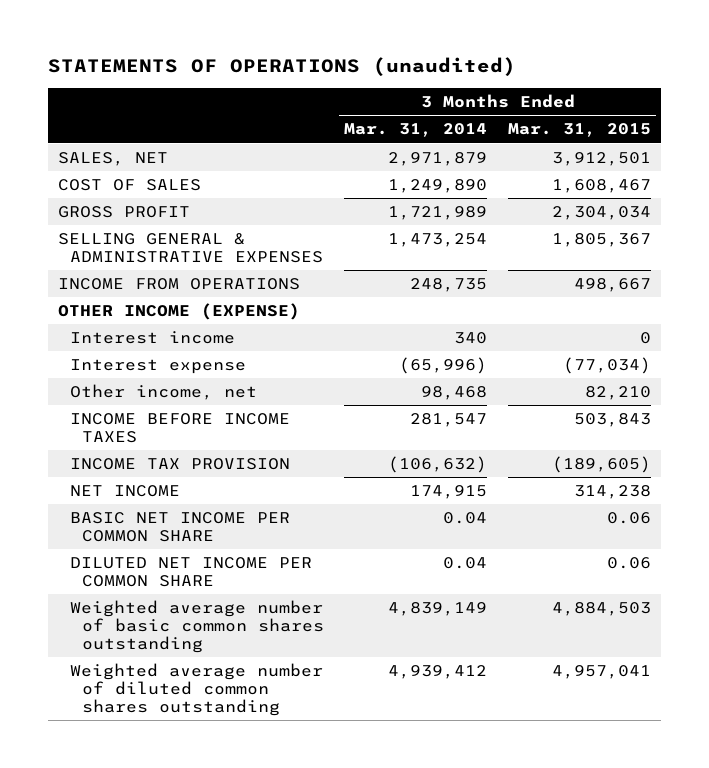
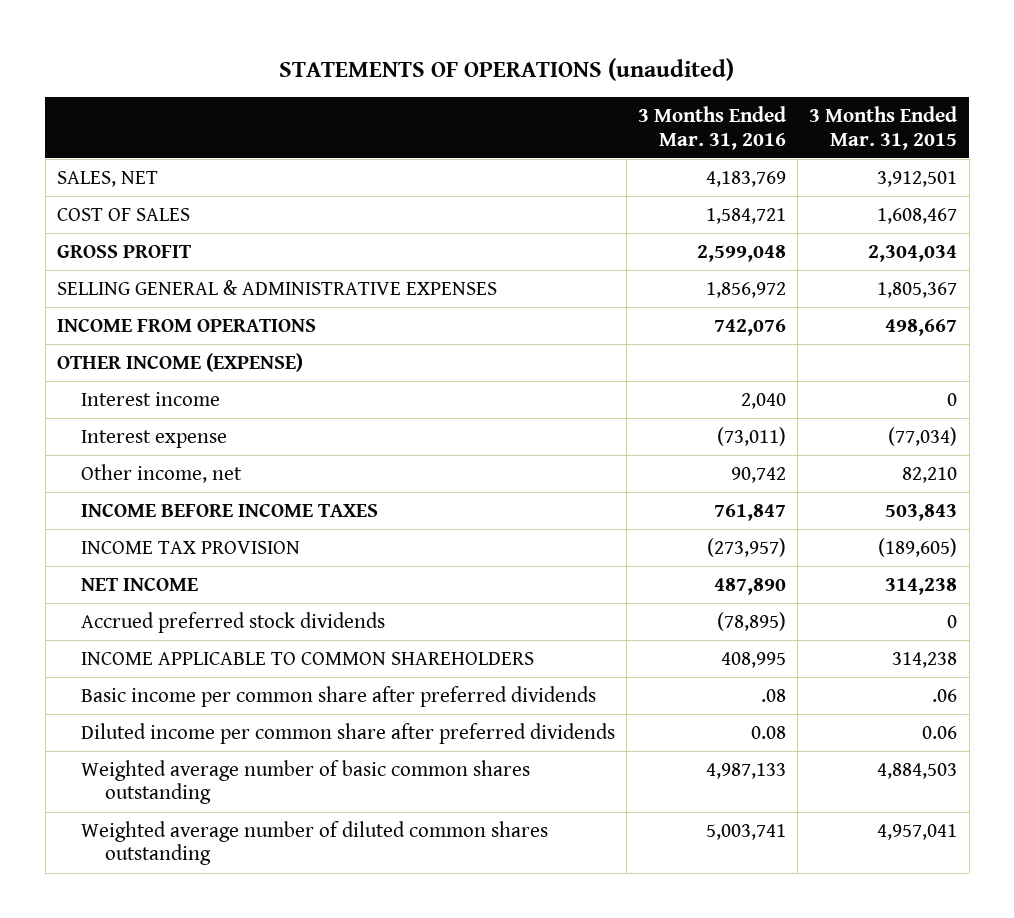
- | 3 Months Ended Mar. 31, 2014 | 3 Months Ended Mar. 31, 2015
+ | 3 Months Ended Mar. 31, 2016 | 3 Months Ended Mar. 31, 2015
- BASIC NET INCOME PER COMMON SHARE | 0.04 | 0.06
- DILUTED NET INCOME PER COMMON SHARE | 0.04 | 0.06
+ Accrued preferred stock dividends | (78,895) | 0
+ INCOME APPLICABLE TO COMMON SHAREHOLDERS | 408,995 | 314,238
+ Basic income per common share after preferred dividends | .08 | .06
+ Diluted income per common share after preferred dividends | 0.08 | 0.06

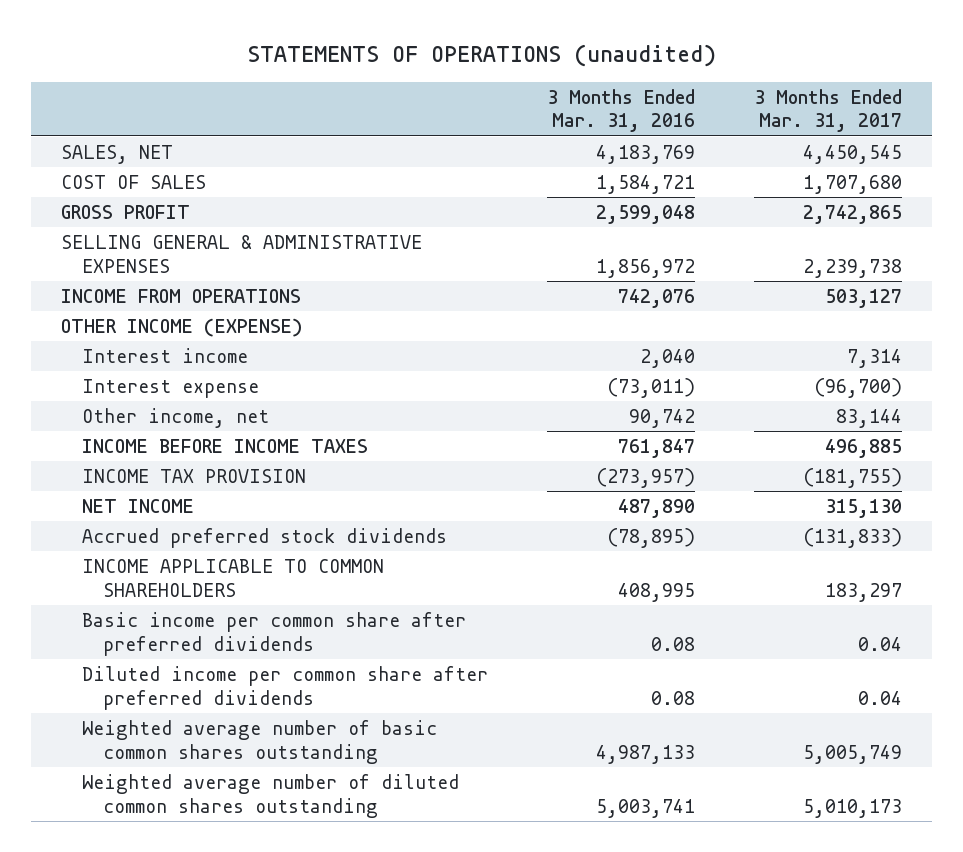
- | 3 Months Ended Mar. 31, 2016 | 3 Months Ended Mar. 31, 2015
+ | 3 Months Ended Mar. 31, 2016 | 3 Months Ended Mar. 31, 2017
- Basic income per common share after preferred dividends | .08 | .06
+ Basic income per common share after preferred dividends | 0.08 | 0.04

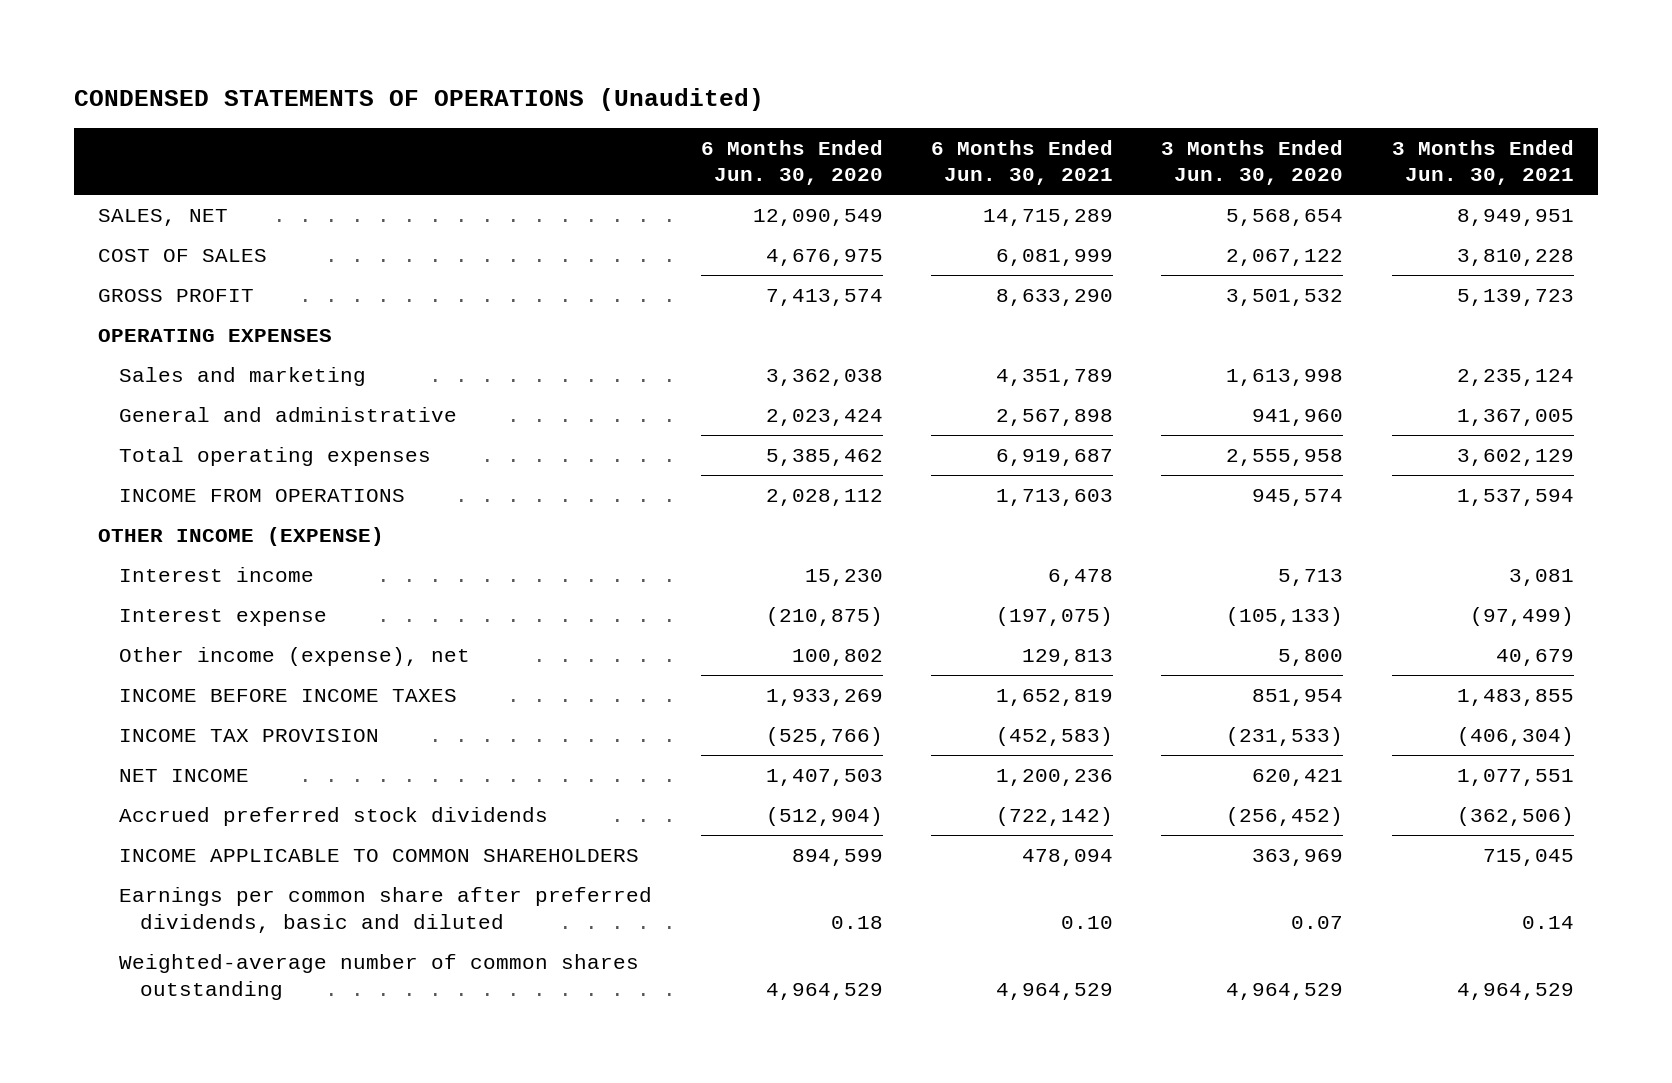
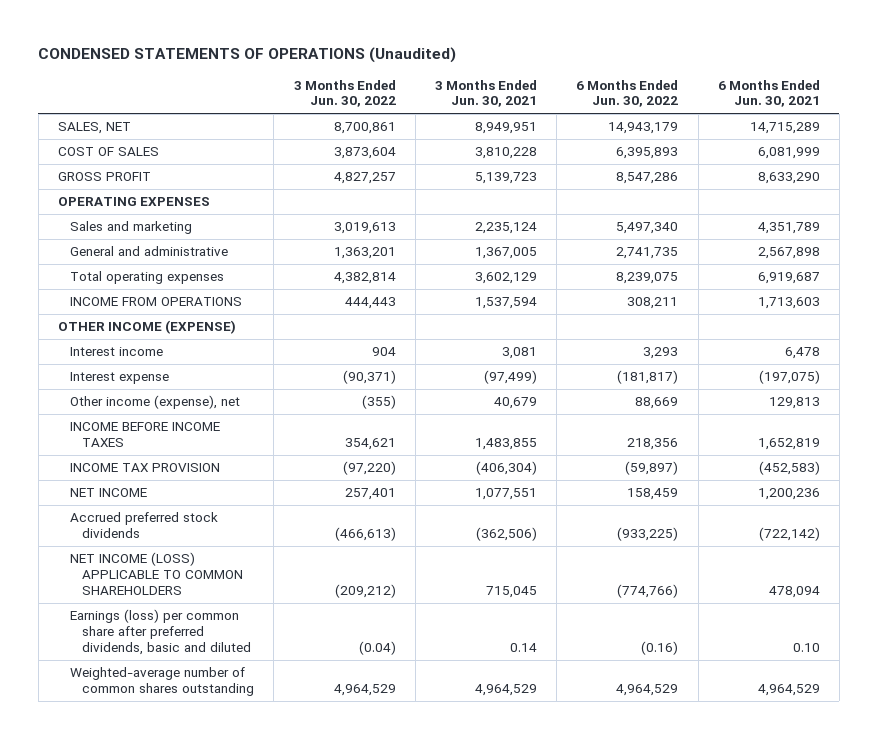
- | 6 Months Ended Jun. 30, 2020 | 6 Months Ended Jun. 30, 2021 | 3 Months Ended Jun. 30, 2020 | 3 Months Ended Jun. 30, 2021
+ | 3 Months Ended Jun. 30, 2022 | 3 Months Ended Jun. 30, 2021 | 6 Months Ended Jun. 30, 2022 | 6 Months Ended Jun. 30, 2021
- INCOME APPLICABLE TO COMMON SHAREHOLDERS | 894,599 | 478,094 | 363,969 | 715,045
- Earnings per common share after preferred dividends, basic and diluted | 0.18 | 0.10 | 0.07 | 0.14
+ NET INCOME (LOSS) APPLICABLE TO COMMON SHAREHOLDERS | (209,212) | 715,045 | (774,766) | 478,094
+ Earnings (loss) per common share after preferred dividends, basic and diluted | (0.04) | 0.14 | (0.16) | 0.10

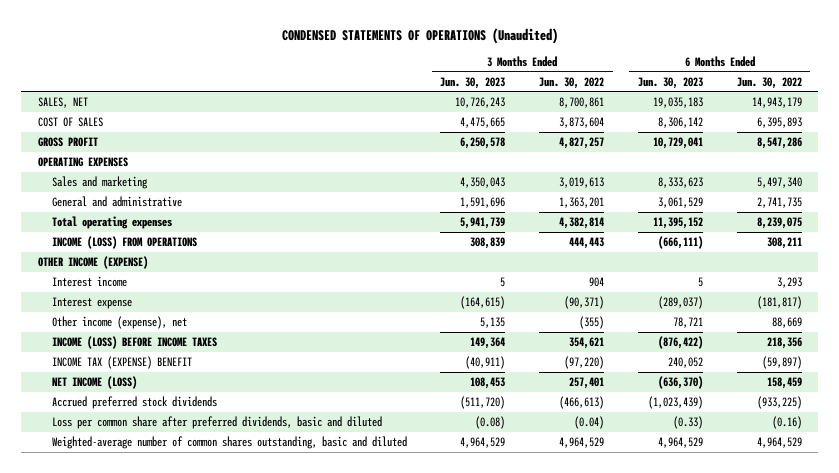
- | 3 Months Ended Jun. 30, 2022 | 3 Months Ended Jun. 30, 2021 | 6 Months Ended Jun. 30, 2022 | 6 Months Ended Jun. 30, 2021
+ | 3 Months Ended Jun. 30, 2023 | 3 Months Ended Jun. 30, 2022 | 6 Months Ended Jun. 30, 2023 | 6 Months Ended Jun. 30, 2022
- INCOME FROM OPERATIONS | 444,443 | 1,537,594 | 308,211 | 1,713,603
+ INCOME (LOSS) FROM OPERATIONS | 308,839 | 444,443 | (666,111) | 308,211
- INCOME BEFORE INCOME TAXES | 354,621 | 1,483,855 | 218,356 | 1,652,819
- INCOME TAX PROVISION | (97,220) | (406,304) | (59,897) | (452,583)
- NET INCOME | 257,401 | 1,077,551 | 158,459 | 1,200,236
+ INCOME (LOSS) BEFORE INCOME TAXES | 149,364 | 354,621 | (876,422) | 218,356
+ INCOME TAX (EXPENSE) BENEFIT | (40,911) | (97,220) | 240,052 | (59,897)
+ NET INCOME (LOSS) | 108,453 | 257,401 | (636,370) | 158,459
- NET INCOME (LOSS) APPLICABLE TO COMMON SHAREHOLDERS | (209,212) | 715,045 | (774,766) | 478,094
- Earnings (loss) per common share after preferred dividends, basic and diluted | (0.04) | 0.14 | (0.16) | 0.10
- Weighted-average number of common shares outstanding | 4,964,529 | 4,964,529 | 4,964,529 | 4,964,529
+ Loss per common share after preferred dividends, basic and diluted | (0.08) | (0.04) | (0.33) | (0.16)
+ Weighted-average number of common shares outstanding, basic and diluted | 4,964,529 | 4,964,529 | 4,964,529 | 4,964,529

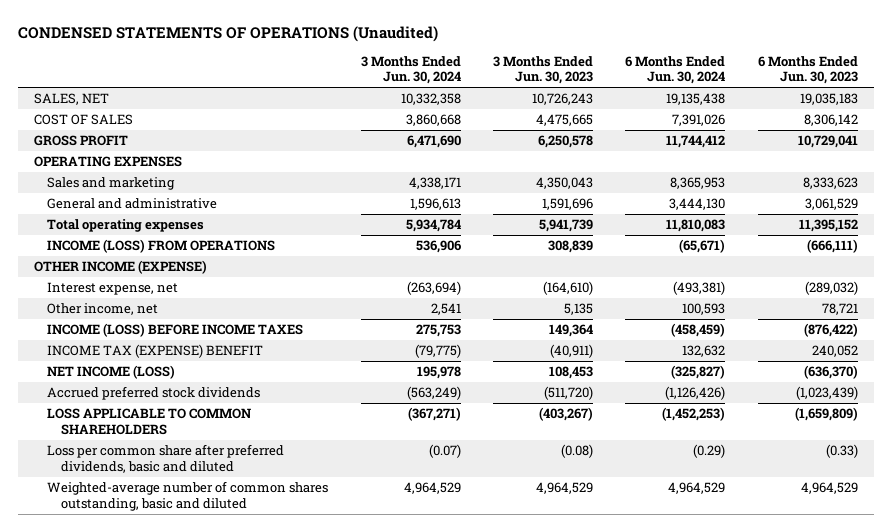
- | 3 Months Ended Jun. 30, 2023 | 3 Months Ended Jun. 30, 2022 | 6 Months Ended Jun. 30, 2023 | 6 Months Ended Jun. 30, 2022
+ | 3 Months Ended Jun. 30, 2024 | 3 Months Ended Jun. 30, 2023 | 6 Months Ended Jun. 30, 2024 | 6 Months Ended Jun. 30, 2023
- Interest income | 5 | 904 | 5 | 3,293
- Interest expense | (164,615) | (90,371) | (289,037) | (181,817)
- Other income (expense), net | 5,135 | (355) | 78,721 | 88,669
+ Interest expense, net | (263,694) | (164,610) | (493,381) | (289,032)
+ Other income, net | 2,541 | 5,135 | 100,593 | 78,721
+ LOSS APPLICABLE TO COMMON SHAREHOLDERS | (367,271) | (403,267) | (1,452,253) | (1,659,809)

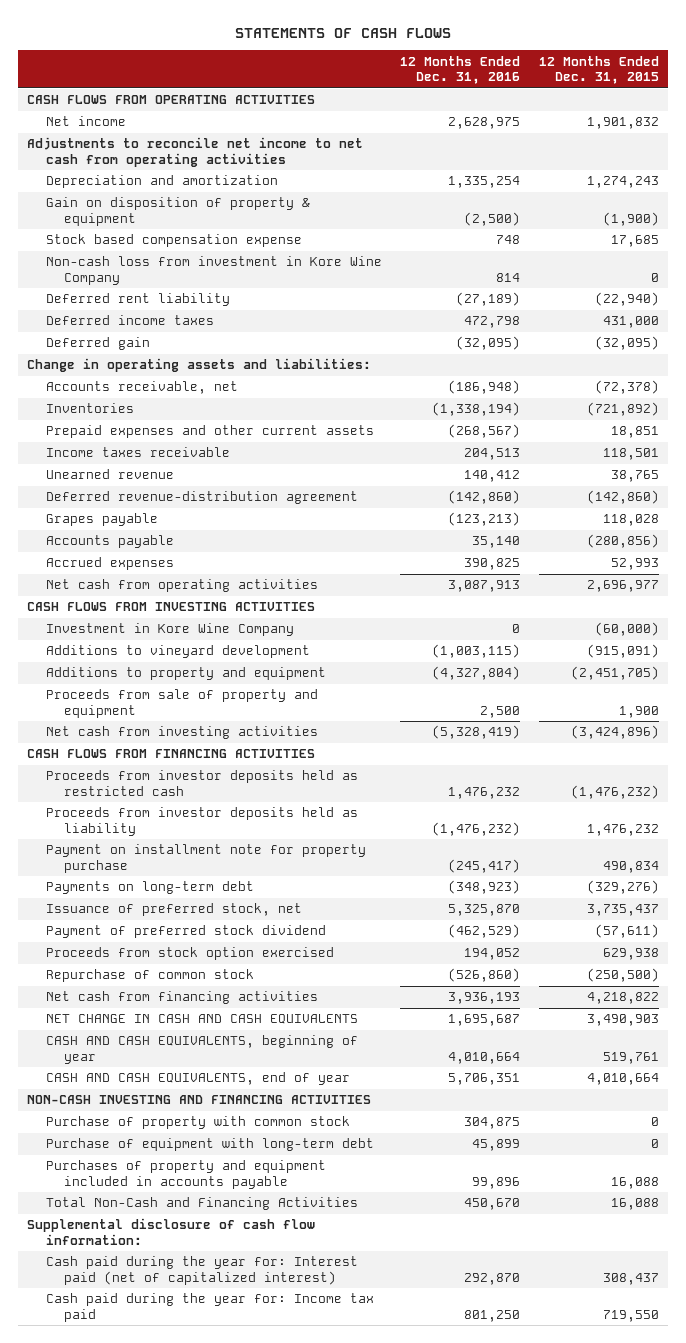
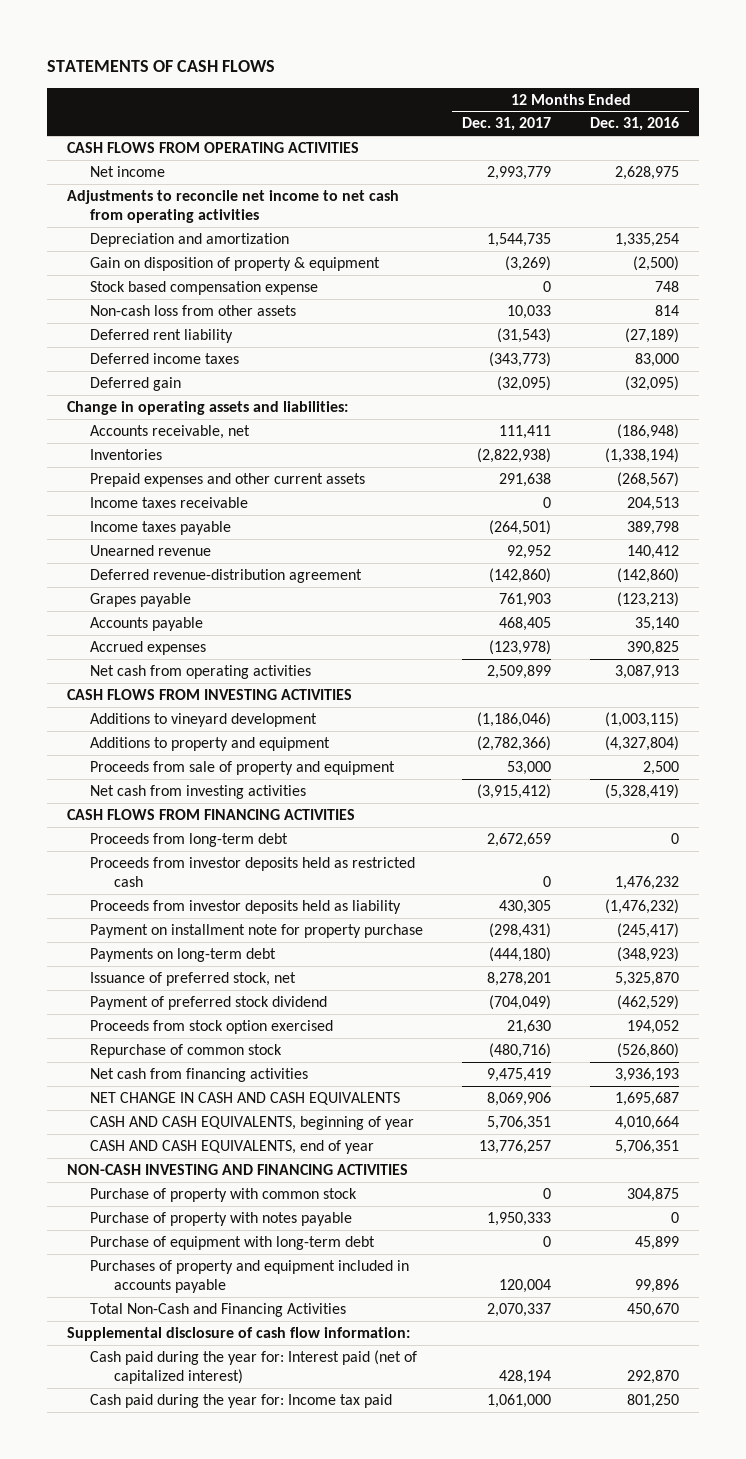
- | 12 Months Ended Dec. 31, 2016 | 12 Months Ended Dec. 31, 2015
+ | 12 Months Ended Dec. 31, 2017 | 12 Months Ended Dec. 31, 2016
- Non-cash loss from investment in Kore Wine Company | 814 | 0
+ Non-cash loss from other assets | 10,033 | 814
- Deferred income taxes | 472,798 | 431,000
+ Deferred income taxes | (343,773) | 83,000
+ Income taxes payable | (264,501) | 389,798
- Investment in Kore Wine Company | 0 | (60,000)
+ Proceeds from long-term debt | 2,672,659 | 0
+ Purchase of property with notes payable | 1,950,333 | 0

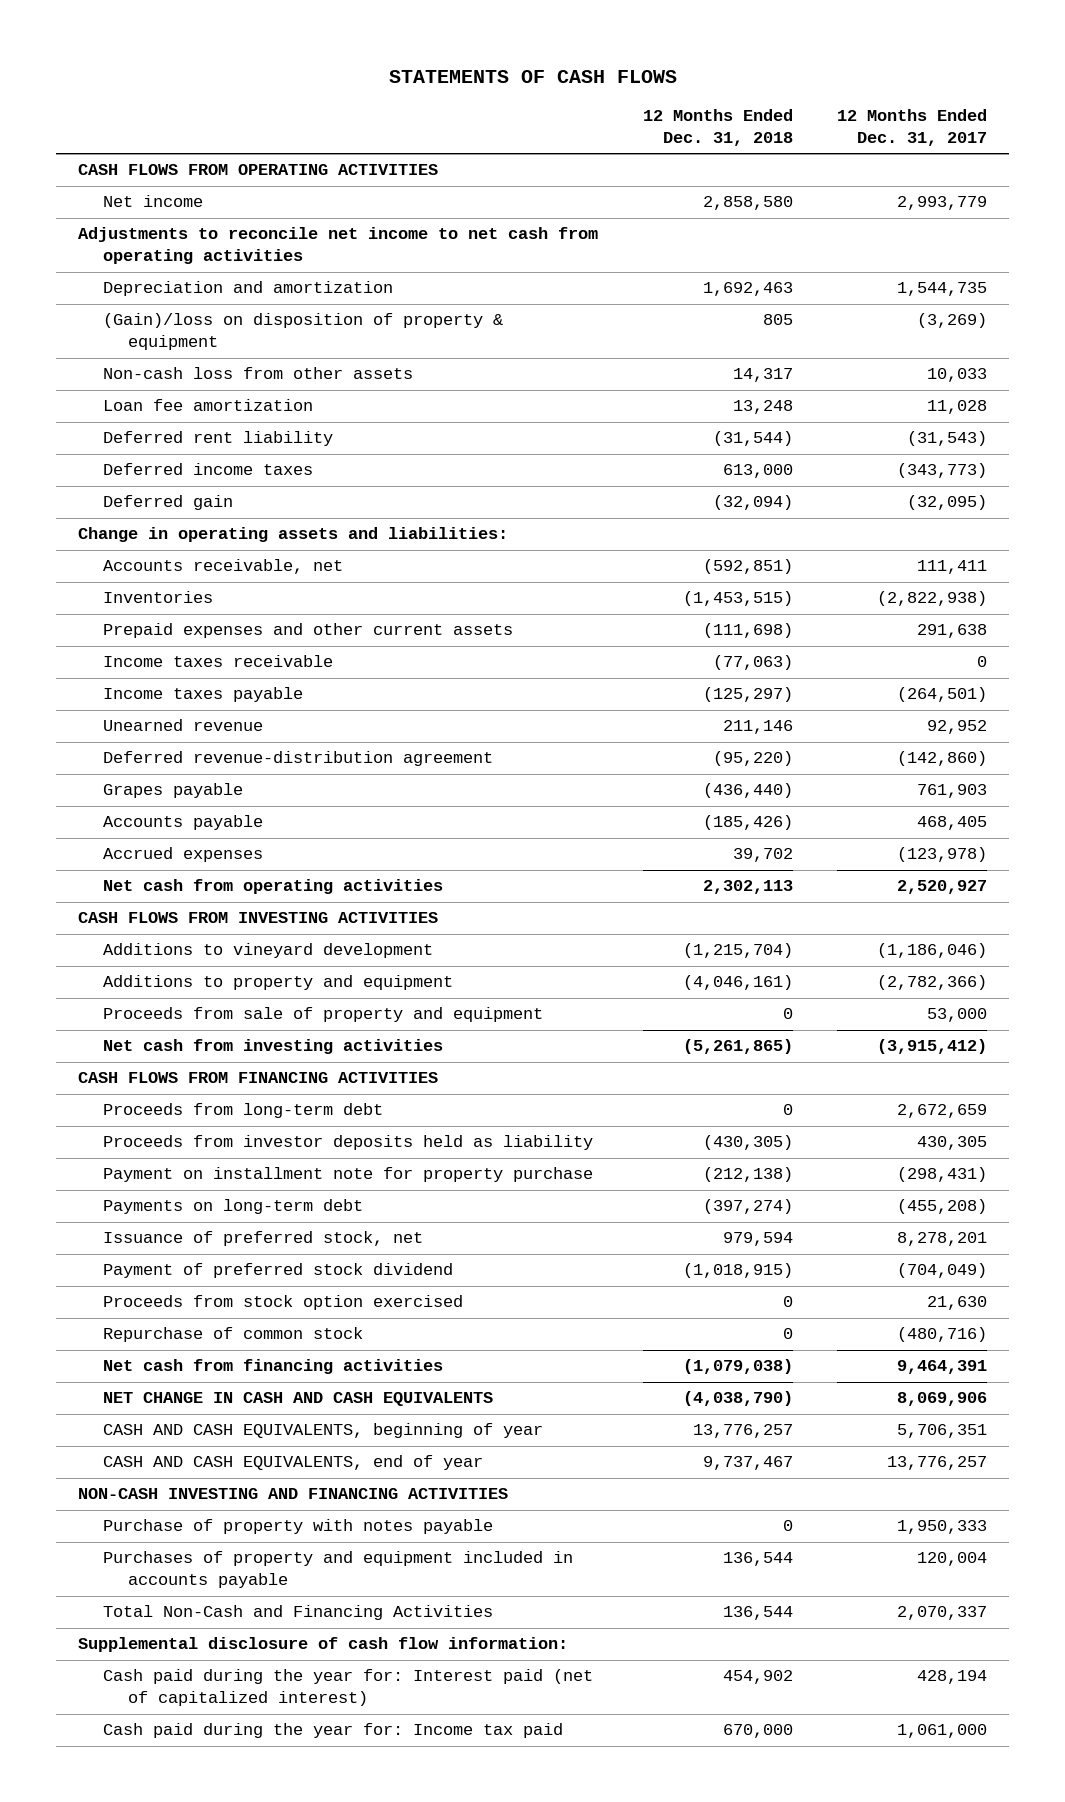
- | 12 Months Ended Dec. 31, 2017 | 12 Months Ended Dec. 31, 2016
+ | 12 Months Ended Dec. 31, 2018 | 12 Months Ended Dec. 31, 2017
- Gain on disposition of property & equipment | (3,269) | (2,500)
- Stock based compensation expense | 0 | 748
+ (Gain)/loss on disposition of property & equipment | 805 | (3,269)
+ Loan fee amortization | 13,248 | 11,028
- Net cash from operating activities | 2,509,899 | 3,087,913
+ Net cash from operating activities | 2,302,113 | 2,520,927
- Proceeds from investor deposits held as restricted cash | 0 | 1,476,232
- Payments on long-term debt | (444,180) | (348,923)
+ Payments on long-term debt | (397,274) | (455,208)
- Net cash from financing activities | 9,475,419 | 3,936,193
+ Net cash from financing activities | (1,079,038) | 9,464,391
- Purchase of property with common stock | 0 | 304,875
- Purchase of equipment with long-term debt | 0 | 45,899

